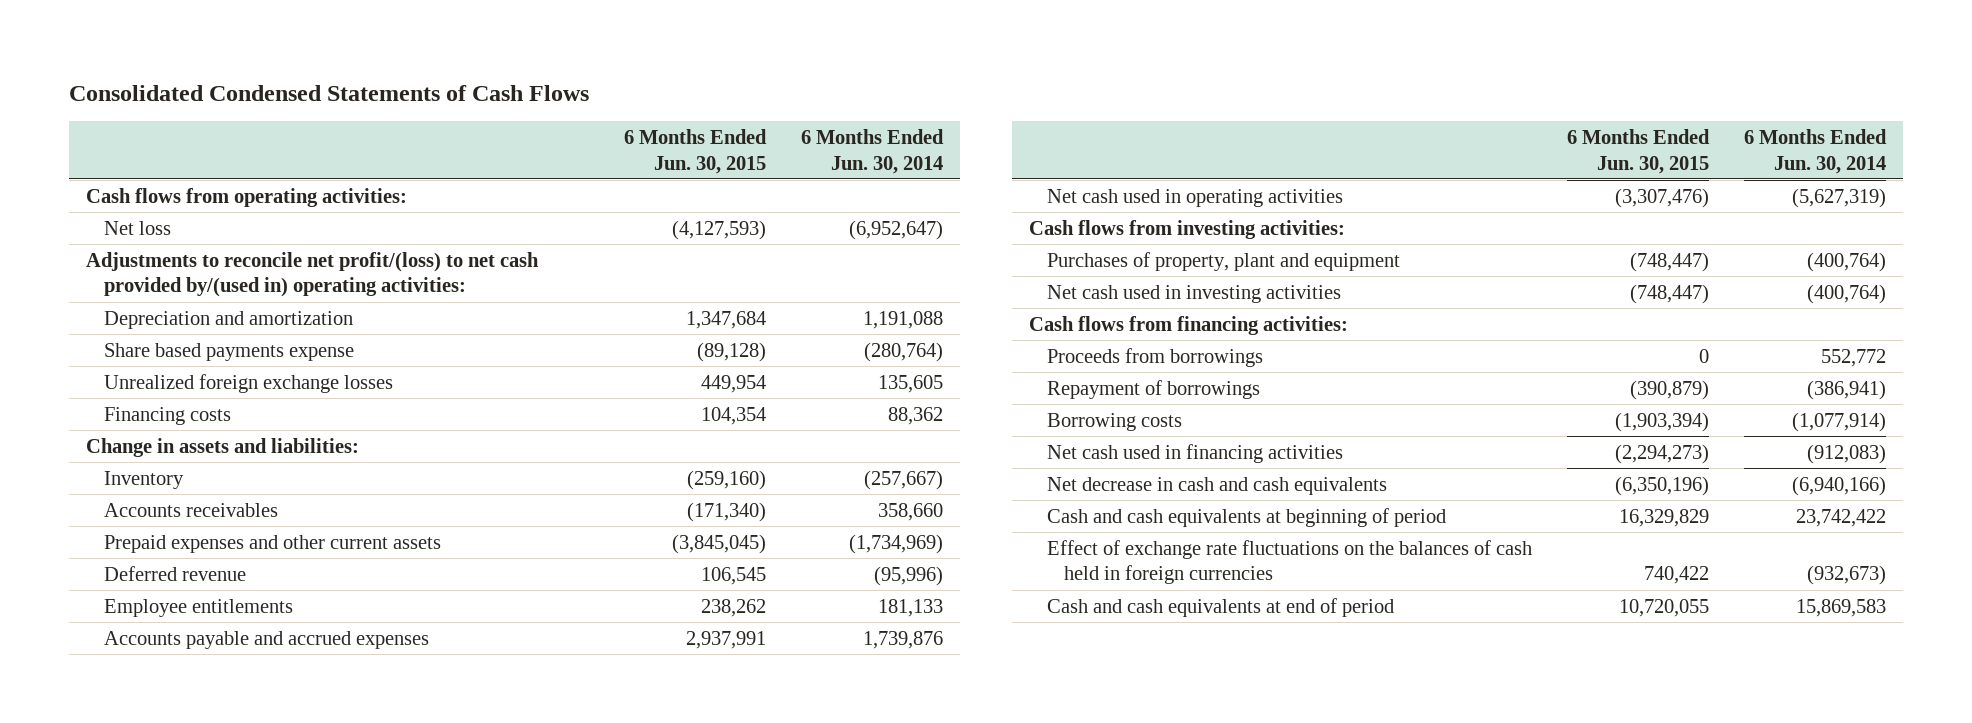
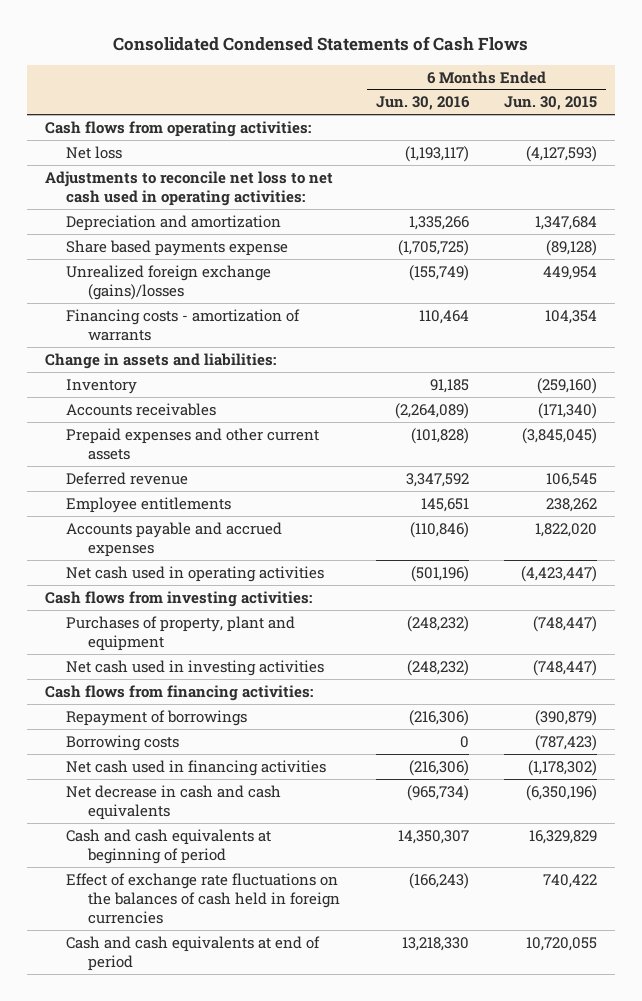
- | 6 Months Ended Jun. 30, 2015 | 6 Months Ended Jun. 30, 2014
+ | 6 Months Ended Jun. 30, 2016 | 6 Months Ended Jun. 30, 2015
- Adjustments to reconcile net profit/(loss) to net cash provided by/(used in) operating activities:
+ Adjustments to reconcile net loss to net cash used in operating activities:
- Unrealized foreign exchange losses | 449,954 | 135,605
- Financing costs | 104,354 | 88,362
+ Unrealized foreign exchange (gains)/losses | (155,749) | 449,954
+ Financing costs - amortization of warrants | 110,464 | 104,354
- Accounts payable and accrued expenses | 2,937,991 | 1,739,876
- Net cash used in operating activities | (3,307,476) | (5,627,319)
+ Accounts payable and accrued expenses | (110,846) | 1,822,020
+ Net cash used in operating activities | (501,196) | (4,423,447)
- Proceeds from borrowings | 0 | 552,772
- Borrowing costs | (1,903,394) | (1,077,914)
- Net cash used in financing activities | (2,294,273) | (912,083)
+ Borrowing costs | 0 | (787,423)
+ Net cash used in financing activities | (216,306) | (1,178,302)

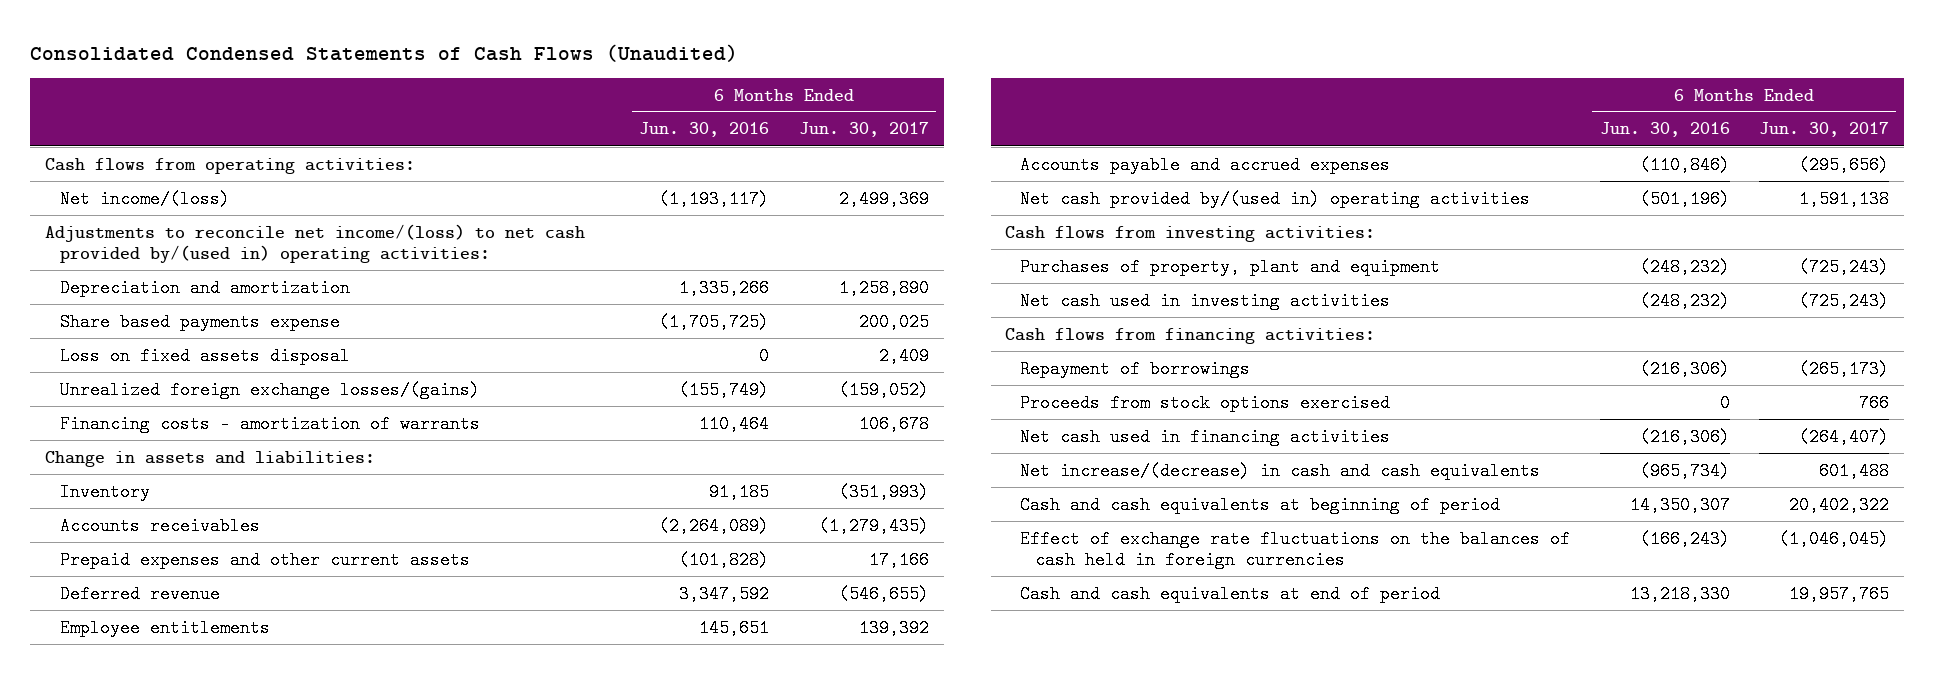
- Consolidated Condensed Statements of Cash Flows
+ Consolidated Condensed Statements of Cash Flows (Unaudited)
- | 6 Months Ended Jun. 30, 2016 | 6 Months Ended Jun. 30, 2015
+ | 6 Months Ended Jun. 30, 2016 | 6 Months Ended Jun. 30, 2017
- Net loss | (1,193,117) | (4,127,593)
- Adjustments to reconcile net loss to net cash used in operating activities:
+ Net income/(loss) | (1,193,117) | 2,499,369
+ Adjustments to reconcile net income/(loss) to net cash provided by/(used in) operating activities:
- Unrealized foreign exchange (gains)/losses | (155,749) | 449,954
+ Loss on fixed assets disposal | 0 | 2,409
+ Unrealized foreign exchange losses/(gains) | (155,749) | (159,052)
- Net cash used in operating activities | (501,196) | (4,423,447)
+ Net cash provided by/(used in) operating activities | (501,196) | 1,591,138
- Borrowing costs | 0 | (787,423)
+ Proceeds from stock options exercised | 0 | 766
- Net decrease in cash and cash equivalents | (965,734) | (6,350,196)
+ Net increase/(decrease) in cash and cash equivalents | (965,734) | 601,488

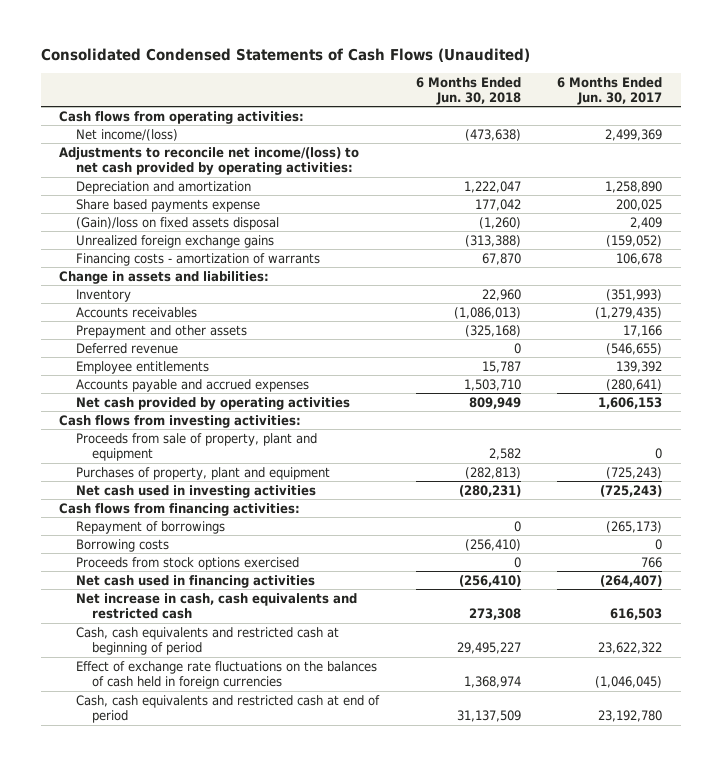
- | 6 Months Ended Jun. 30, 2016 | 6 Months Ended Jun. 30, 2017
+ | 6 Months Ended Jun. 30, 2018 | 6 Months Ended Jun. 30, 2017
- Adjustments to reconcile net income/(loss) to net cash provided by/(used in) operating activities:
+ Adjustments to reconcile net income/(loss) to net cash provided by operating activities:
- Loss on fixed assets disposal | 0 | 2,409
- Unrealized foreign exchange losses/(gains) | (155,749) | (159,052)
+ (Gain)/loss on fixed assets disposal | (1,260) | 2,409
+ Unrealized foreign exchange gains | (313,388) | (159,052)
- Prepaid expenses and other current assets | (101,828) | 17,166
+ Prepayment and other assets | (325,168) | 17,166
- Accounts payable and accrued expenses | (110,846) | (295,656)
- Net cash provided by/(used in) operating activities | (501,196) | 1,591,138
+ Accounts payable and accrued expenses | 1,503,710 | (280,641)
+ Net cash provided by operating activities | 809,949 | 1,606,153
+ Proceeds from sale of property, plant and equipment | 2,582 | 0
+ Borrowing costs | (256,410) | 0
- Net increase/(decrease) in cash and cash equivalents | (965,734) | 601,488
- Cash and cash equivalents at beginning of period | 14,350,307 | 20,402,322
+ Net increase in cash, cash equivalents and restricted cash | 273,308 | 616,503
+ Cash, cash equivalents and restricted cash at beginning of period | 29,495,227 | 23,622,322
- Cash and cash equivalents at end of period | 13,218,330 | 19,957,765
+ Cash, cash equivalents and restricted cash at end of period | 31,137,509 | 23,192,780

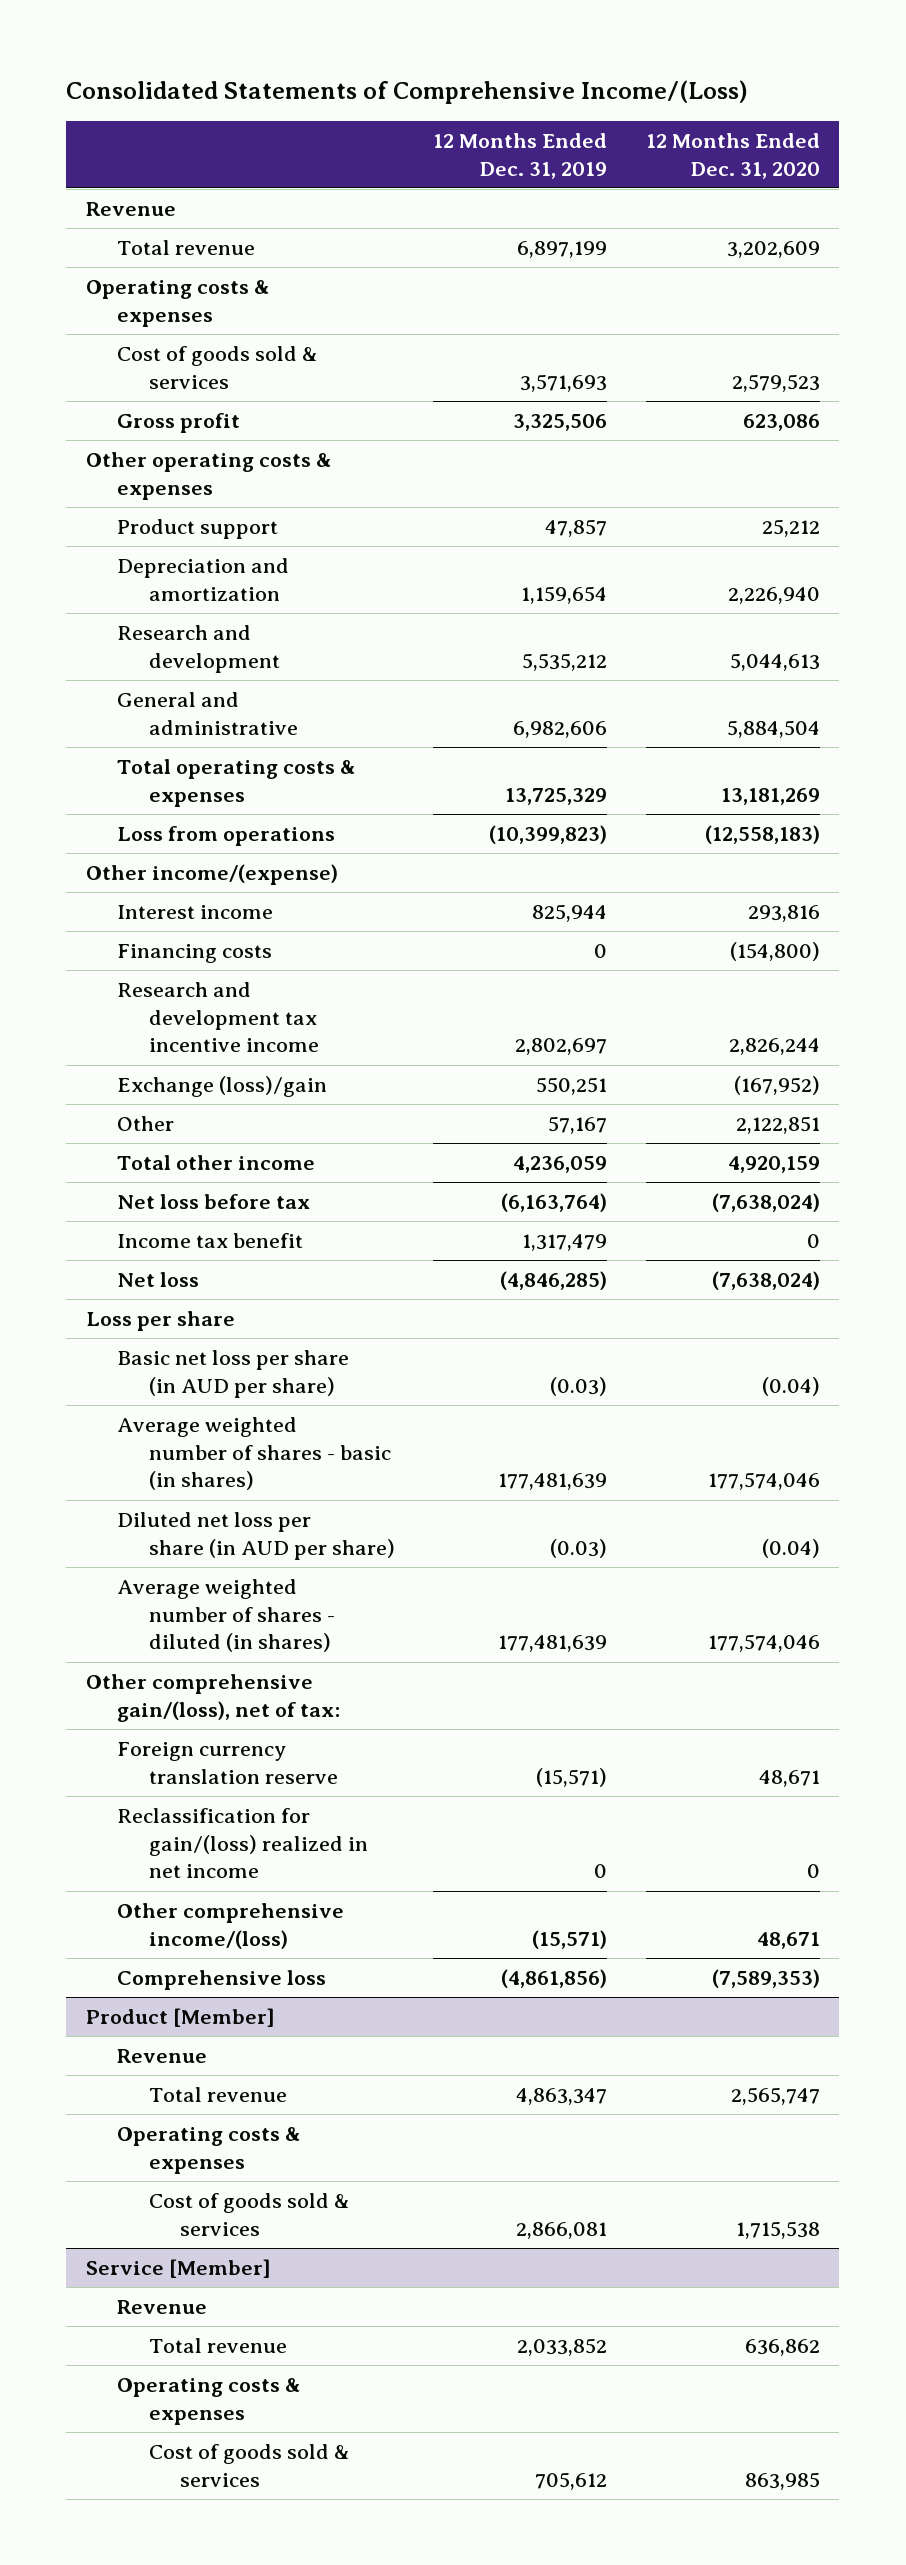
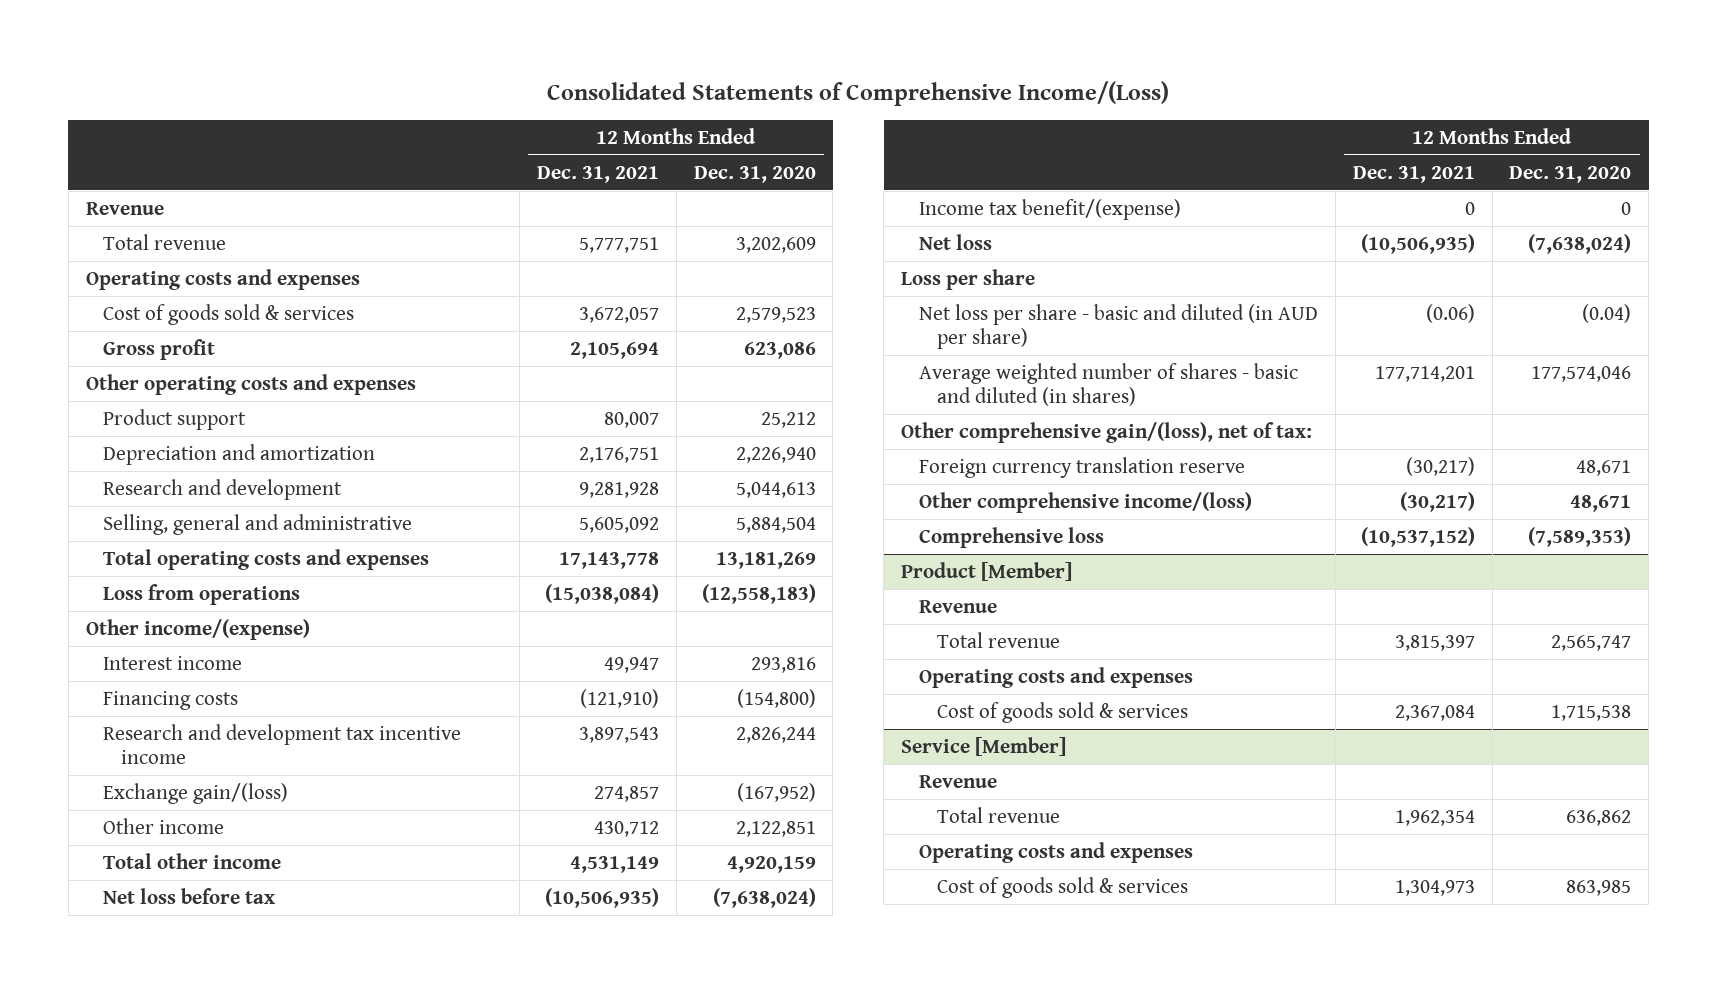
- | 12 Months Ended Dec. 31, 2019 | 12 Months Ended Dec. 31, 2020
+ | 12 Months Ended Dec. 31, 2021 | 12 Months Ended Dec. 31, 2020
- Operating costs & expenses
+ Operating costs and expenses
- Other operating costs & expenses
+ Other operating costs and expenses
- General and administrative | 6,982,606 | 5,884,504
- Total operating costs & expenses | 13,725,329 | 13,181,269
+ Selling, general and administrative | 5,605,092 | 5,884,504
+ Total operating costs and expenses | 17,143,778 | 13,181,269
- Exchange (loss)/gain | 550,251 | (167,952)
- Other | 57,167 | 2,122,851
+ Exchange gain/(loss) | 274,857 | (167,952)
+ Other income | 430,712 | 2,122,851
- Income tax benefit | 1,317,479 | 0
+ Income tax benefit/(expense) | 0 | 0
- Basic net loss per share (in AUD per share) | (0.03) | (0.04)
- Average weighted number of shares - basic (in shares) | 177,481,639 | 177,574,046
- Diluted net loss per share (in AUD per share) | (0.03) | (0.04)
- Average weighted number of shares - diluted (in shares) | 177,481,639 | 177,574,046
+ Net loss per share - basic and diluted (in AUD per share) | (0.06) | (0.04)
+ Average weighted number of shares - basic and diluted (in shares) | 177,714,201 | 177,574,046
- Reclassification for gain/(loss) realized in net income | 0 | 0
@ Product [Member]
- Operating costs & expenses
+ Operating costs and expenses
@ Service [Member]
- Operating costs & expenses
+ Operating costs and expenses

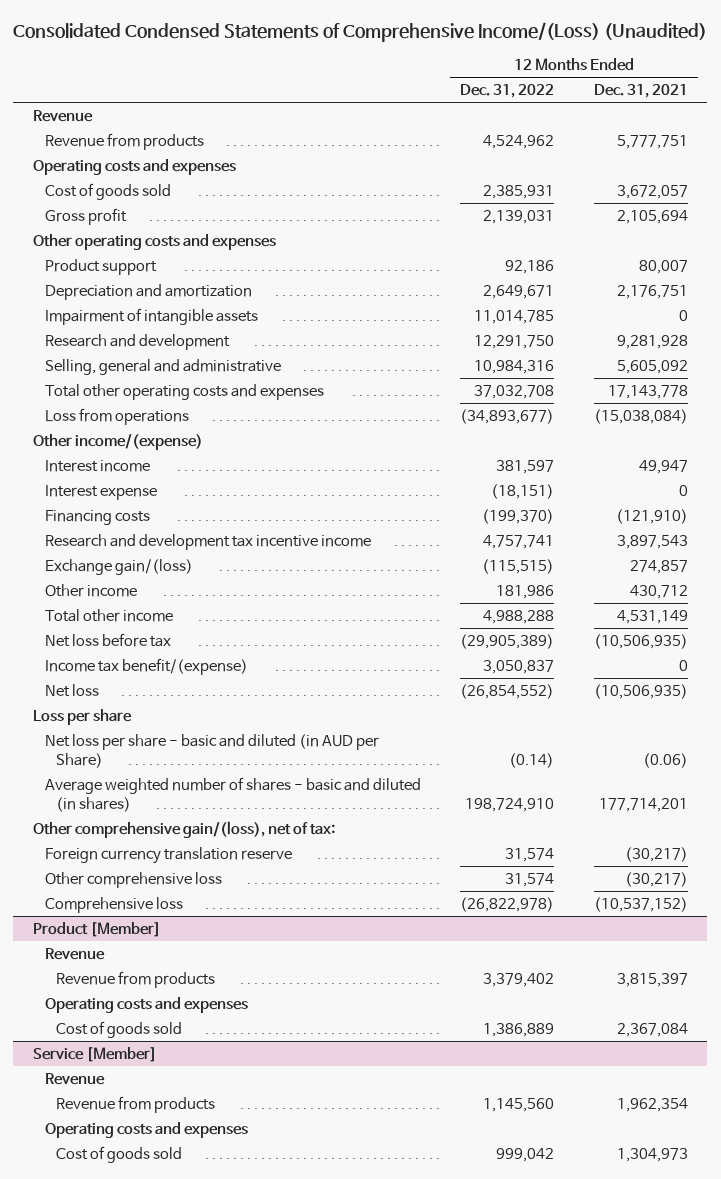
- Consolidated Statements of Comprehensive Income/(Loss)
+ Consolidated Condensed Statements of Comprehensive Income/(Loss) (Unaudited)
- | 12 Months Ended Dec. 31, 2021 | 12 Months Ended Dec. 31, 2020
+ | 12 Months Ended Dec. 31, 2022 | 12 Months Ended Dec. 31, 2021
- Total revenue | 5,777,751 | 3,202,609
+ Revenue from products | 4,524,962 | 5,777,751
- Cost of goods sold & services | 3,672,057 | 2,579,523
+ Cost of goods sold | 2,385,931 | 3,672,057
+ Impairment of intangible assets | 11,014,785 | 0
- Total operating costs and expenses | 17,143,778 | 13,181,269
+ Total other operating costs and expenses | 37,032,708 | 17,143,778
+ Interest expense | (18,151) | 0
- Net loss per share - basic and diluted (in AUD per share) | (0.06) | (0.04)
+ Net loss per share - basic and diluted (in AUD per Share) | (0.14) | (0.06)
- Other comprehensive income/(loss) | (30,217) | 48,671
+ Other comprehensive loss | 31,574 | (30,217)
@ Product [Member]
- Total revenue | 3,815,397 | 2,565,747
+ Revenue from products | 3,379,402 | 3,815,397
- Cost of goods sold & services | 2,367,084 | 1,715,538
+ Cost of goods sold | 1,386,889 | 2,367,084
@ Service [Member]
- Total revenue | 1,962,354 | 636,862
+ Revenue from products | 1,145,560 | 1,962,354
- Cost of goods sold & services | 1,304,973 | 863,985
+ Cost of goods sold | 999,042 | 1,304,973

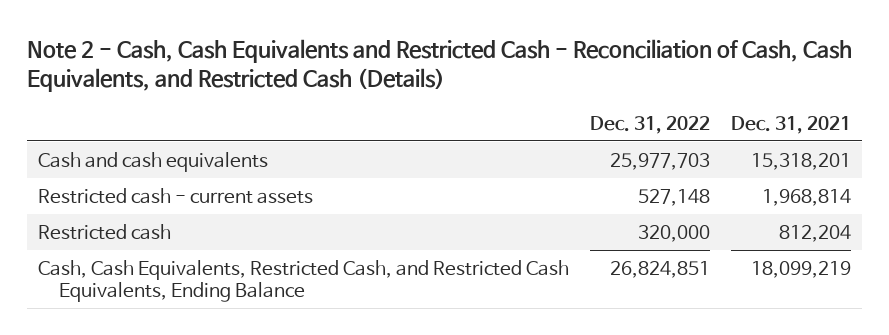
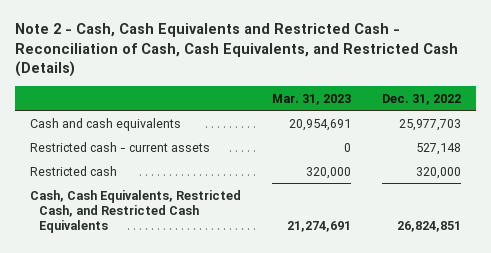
- | Dec. 31, 2022 | Dec. 31, 2021
+ | Mar. 31, 2023 | Dec. 31, 2022
- Cash, Cash Equivalents, Restricted Cash, and Restricted Cash Equivalents, Ending Balance | 26,824,851 | 18,099,219
+ Cash, Cash Equivalents, Restricted Cash, and Restricted Cash Equivalents | 21,274,691 | 26,824,851

